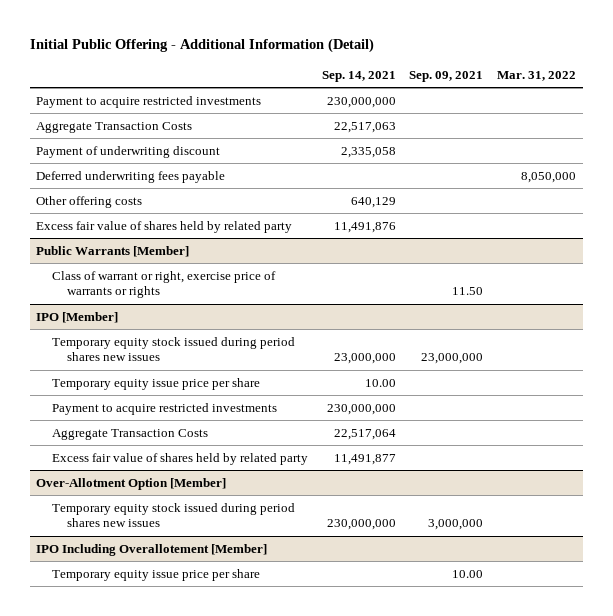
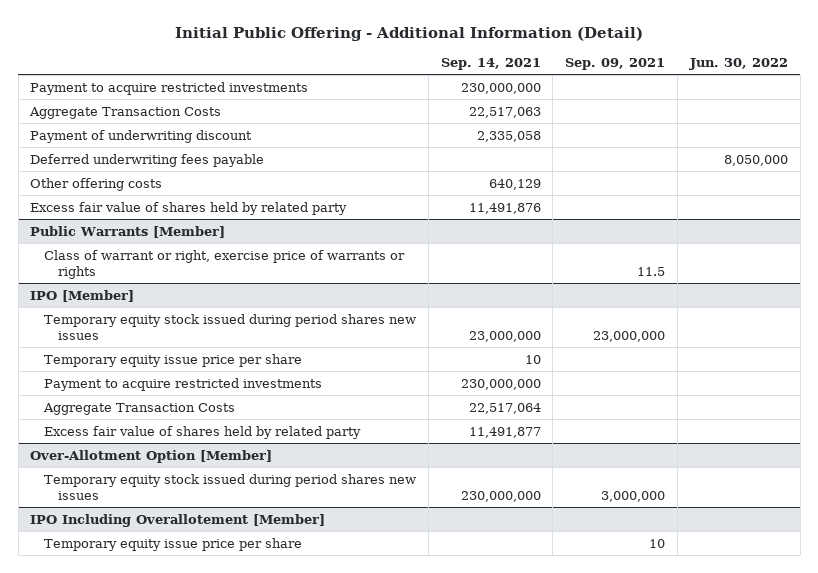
- | Sep. 14, 2021 | Sep. 09, 2021 | Mar. 31, 2022
+ | Sep. 14, 2021 | Sep. 09, 2021 | Jun. 30, 2022
@ Public Warrants [Member]
- Class of warrant or right, exercise price of warrants or rights | | 11.50 |
+ Class of warrant or right, exercise price of warrants or rights | | 11.5 |
@ IPO [Member]
- Temporary equity issue price per share | 10.00 | |
+ Temporary equity issue price per share | 10 | |
@ IPO Including Overallotement [Member]
- Temporary equity issue price per share | | 10.00 |
+ Temporary equity issue price per share | | 10 |

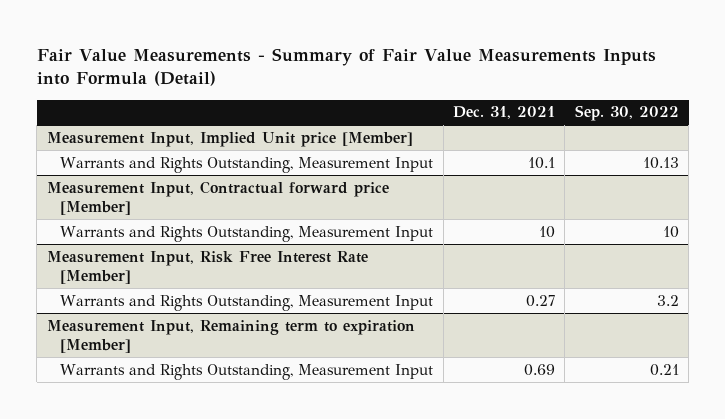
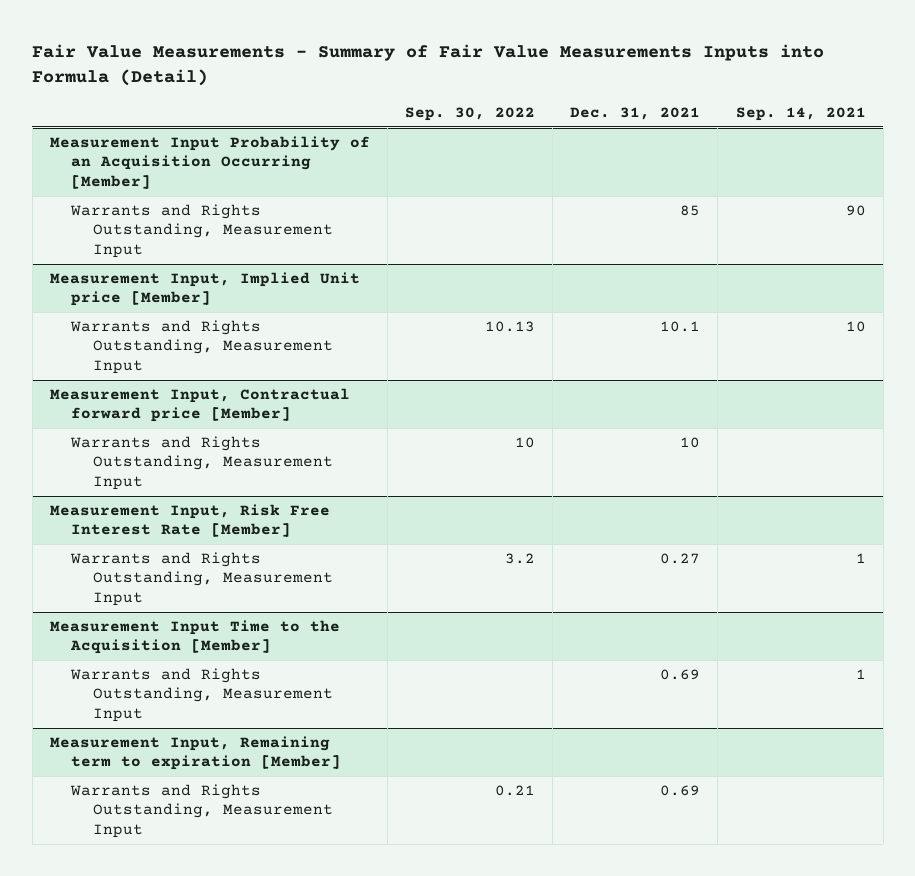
- | Dec. 31, 2021 | Sep. 30, 2022
+ | Sep. 30, 2022 | Dec. 31, 2021 | Sep. 14, 2021
+ Measurement Input Probability of an Acquisition Occurring [Member]
+ Warrants and Rights Outstanding, Measurement Input | | 85 | 90
+ Measurement Input Time to the Acquisition [Member]
+ Warrants and Rights Outstanding, Measurement Input | | 0.69 | 1

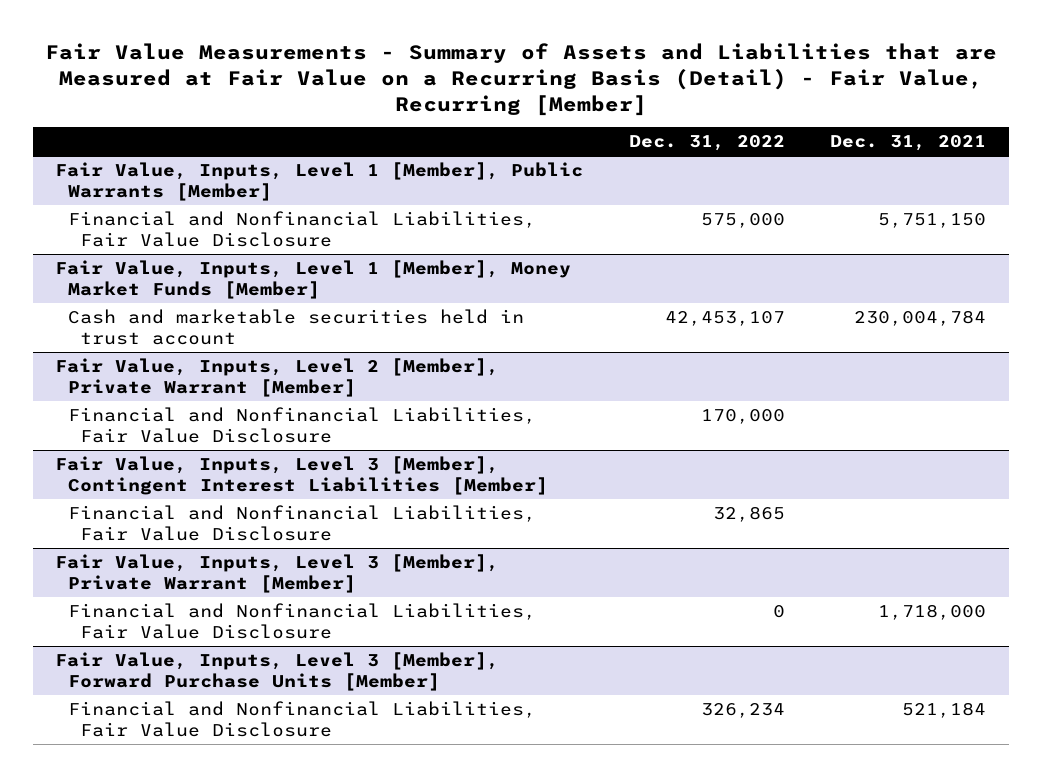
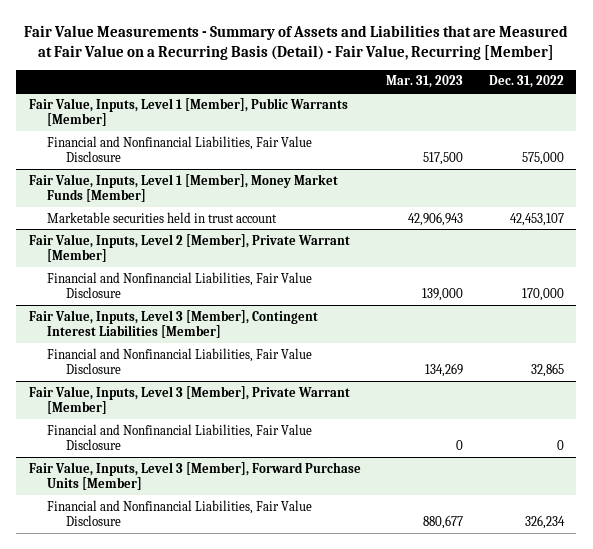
- | Dec. 31, 2022 | Dec. 31, 2021
+ | Mar. 31, 2023 | Dec. 31, 2022
@ Fair Value, Inputs, Level 1 [Member], Money Market Funds [Member]
- Cash and marketable securities held in trust account | 42,453,107 | 230,004,784
+ Marketable securities held in trust account | 42,906,943 | 42,453,107

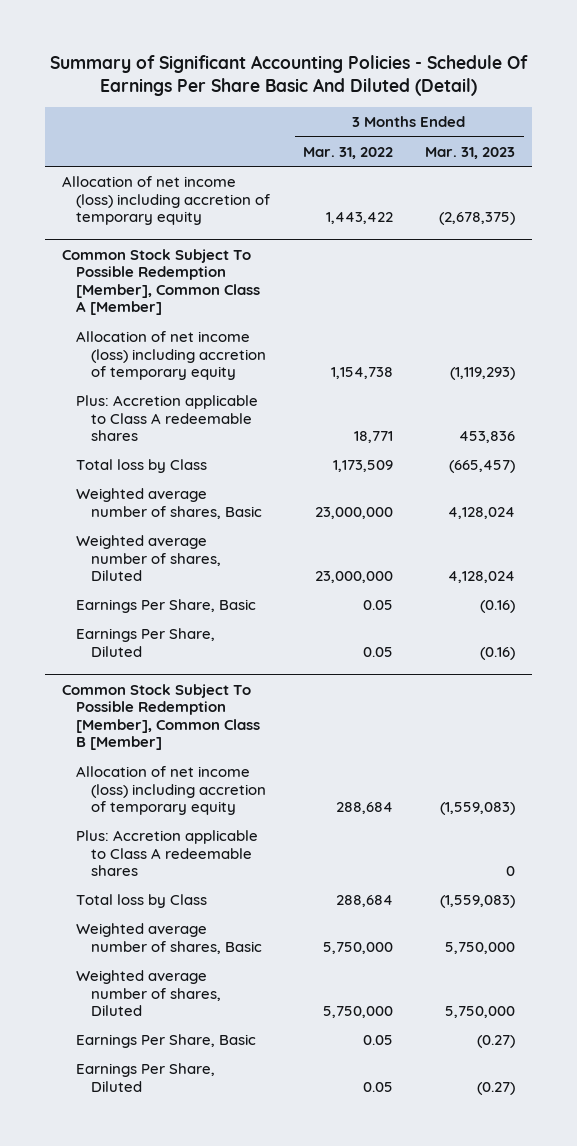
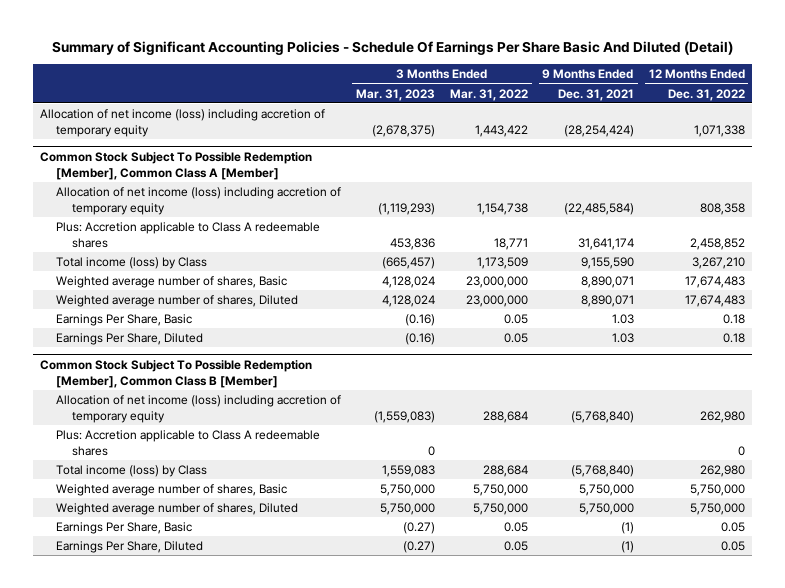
- | 3 Months Ended Mar. 31, 2022 | 3 Months Ended Mar. 31, 2023
+ | 3 Months Ended Mar. 31, 2023 | 3 Months Ended Mar. 31, 2022 | 9 Months Ended Dec. 31, 2021 | 12 Months Ended Dec. 31, 2022
@ Common Stock Subject To Possible Redemption [Member], Common Class A [Member]
- Total loss by Class | 1,173,509 | (665,457)
+ Total income (loss) by Class | (665,457) | 1,173,509 | 9,155,590 | 3,267,210
@ Common Stock Subject To Possible Redemption [Member], Common Class B [Member]
- Total loss by Class | 288,684 | (1,559,083)
+ Total income (loss) by Class | 1,559,083 | 288,684 | (5,768,840) | 262,980

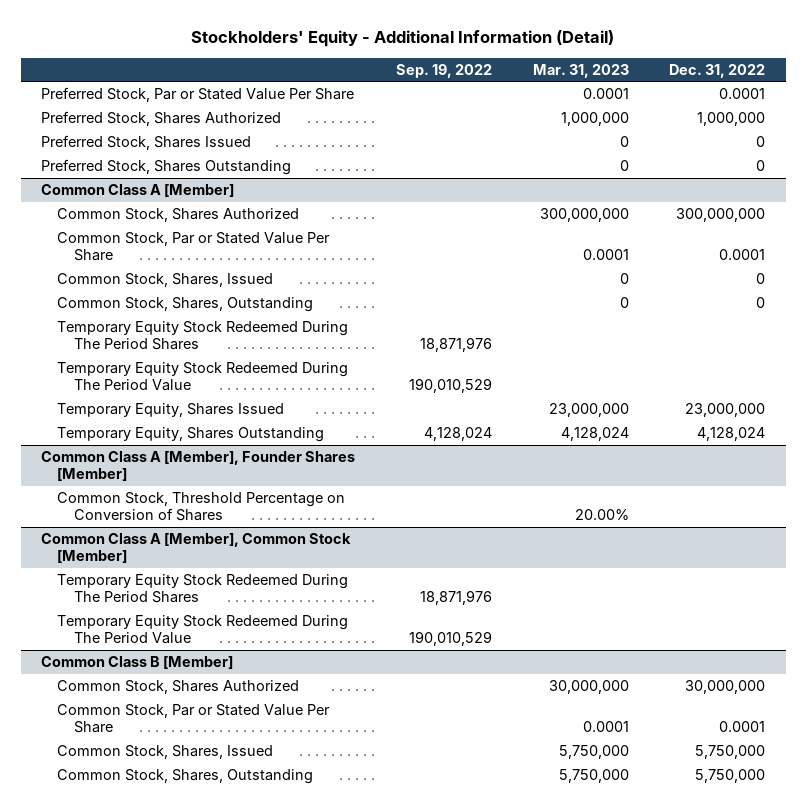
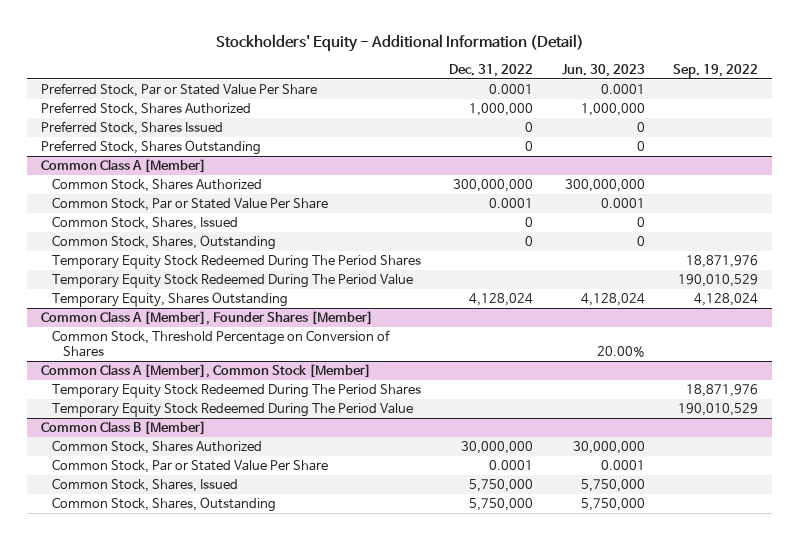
- | Sep. 19, 2022 | Mar. 31, 2023 | Dec. 31, 2022
+ | Dec. 31, 2022 | Jun. 30, 2023 | Sep. 19, 2022
@ Common Class A [Member]
- Temporary Equity, Shares Issued | | 23,000,000 | 23,000,000

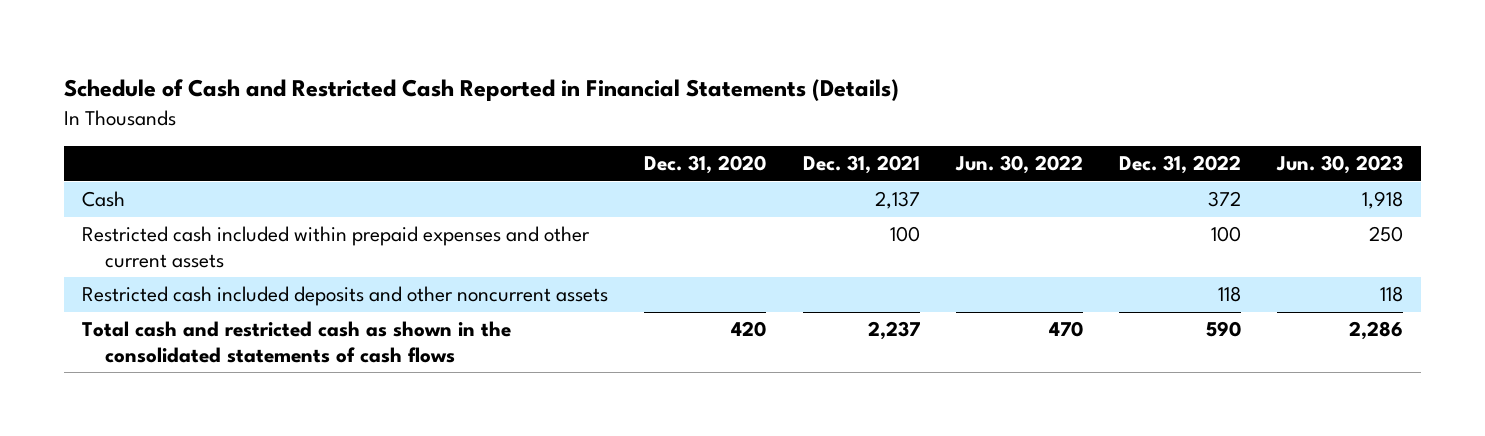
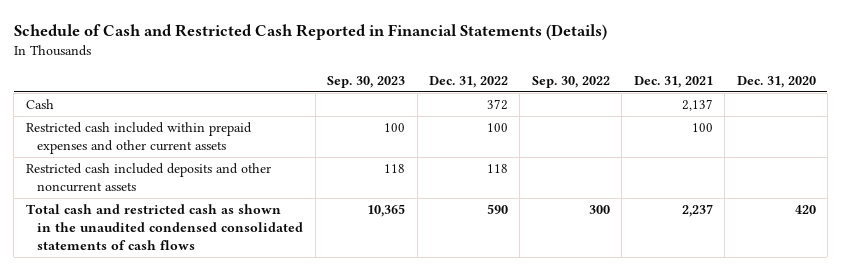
- | Dec. 31, 2020 | Dec. 31, 2021 | Jun. 30, 2022 | Dec. 31, 2022 | Jun. 30, 2023
+ | Sep. 30, 2023 | Dec. 31, 2022 | Sep. 30, 2022 | Dec. 31, 2021 | Dec. 31, 2020
- Total cash and restricted cash as shown in the consolidated statements of cash flows | 420 | 2,237 | 470 | 590 | 2,286
+ Total cash and restricted cash as shown in the unaudited condensed consolidated statements of cash flows | 10,365 | 590 | 300 | 2,237 | 420

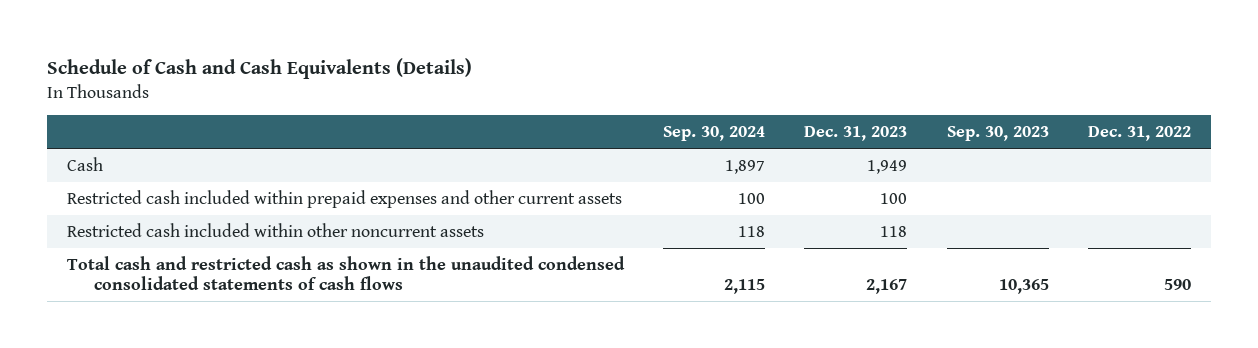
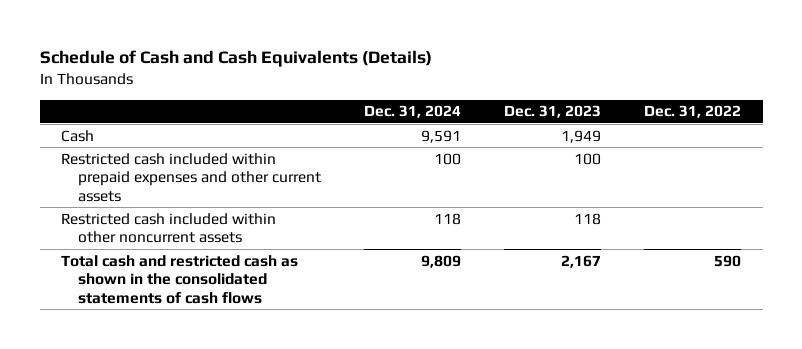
- | Sep. 30, 2024 | Dec. 31, 2023 | Sep. 30, 2023 | Dec. 31, 2022
+ | Dec. 31, 2024 | Dec. 31, 2023 | Dec. 31, 2022
- Total cash and restricted cash as shown in the unaudited condensed consolidated statements of cash flows | 2,115 | 2,167 | 10,365 | 590
+ Total cash and restricted cash as shown in the consolidated statements of cash flows | 9,809 | 2,167 | 590

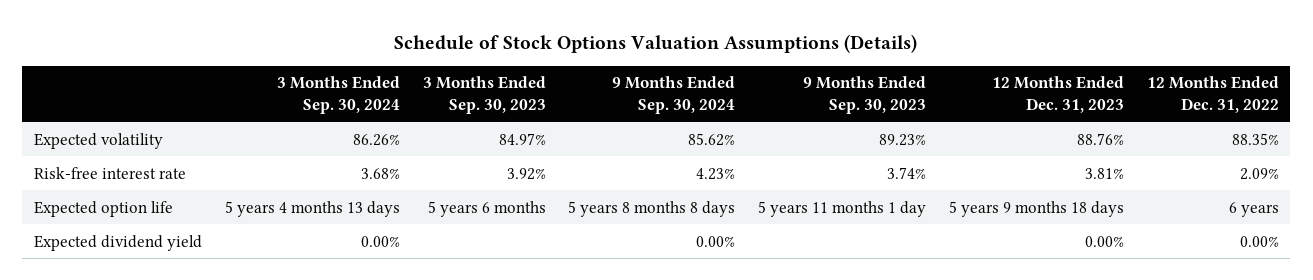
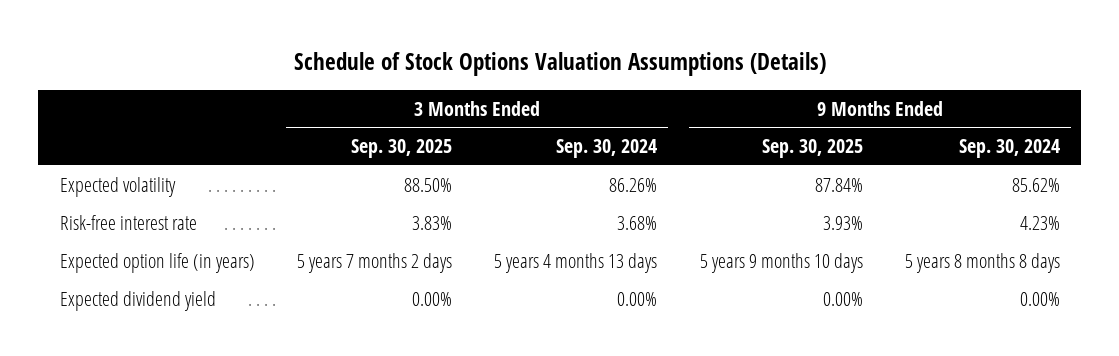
- | 3 Months Ended Sep. 30, 2024 | 3 Months Ended Sep. 30, 2023 | 9 Months Ended Sep. 30, 2024 | 9 Months Ended Sep. 30, 2023 | 12 Months Ended Dec. 31, 2023 | 12 Months Ended Dec. 31, 2022
+ | 3 Months Ended Sep. 30, 2025 | 3 Months Ended Sep. 30, 2024 | 9 Months Ended Sep. 30, 2025 | 9 Months Ended Sep. 30, 2024
- Expected option life | 5 years 4 months 13 days | 5 years 6 months | 5 years 8 months 8 days | 5 years 11 months 1 day | 5 years 9 months 18 days | 6 years
+ Expected option life (in years) | 5 years 7 months 2 days | 5 years 4 months 13 days | 5 years 9 months 10 days | 5 years 8 months 8 days

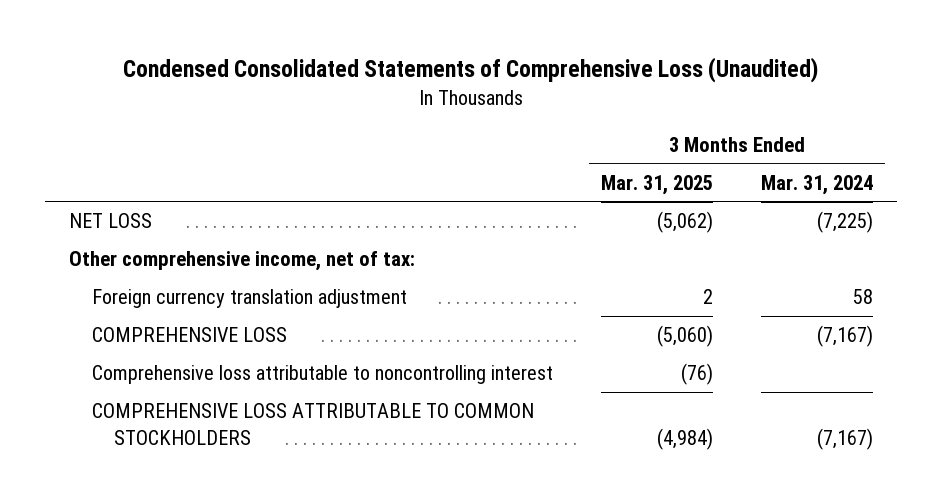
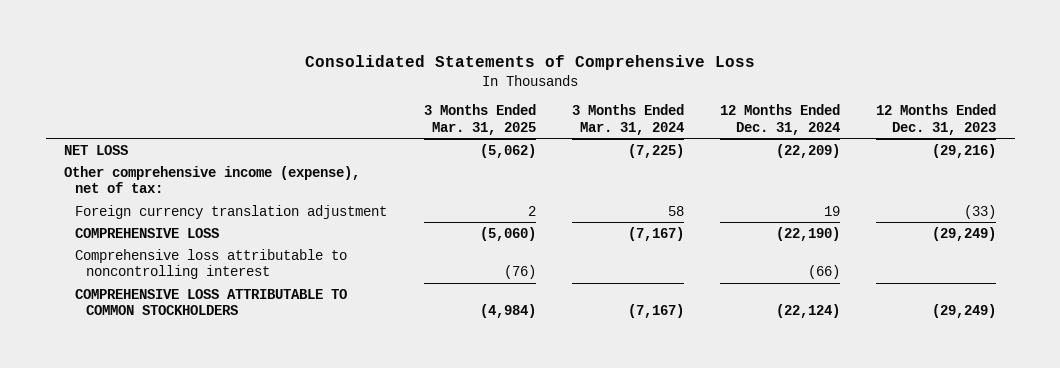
- Condensed Consolidated Statements of Comprehensive Loss (Unaudited)
+ Consolidated Statements of Comprehensive Loss
- | 3 Months Ended Mar. 31, 2025 | 3 Months Ended Mar. 31, 2024
+ | 3 Months Ended Mar. 31, 2025 | 3 Months Ended Mar. 31, 2024 | 12 Months Ended Dec. 31, 2024 | 12 Months Ended Dec. 31, 2023
- Other comprehensive income, net of tax:
+ Other comprehensive income (expense), net of tax:

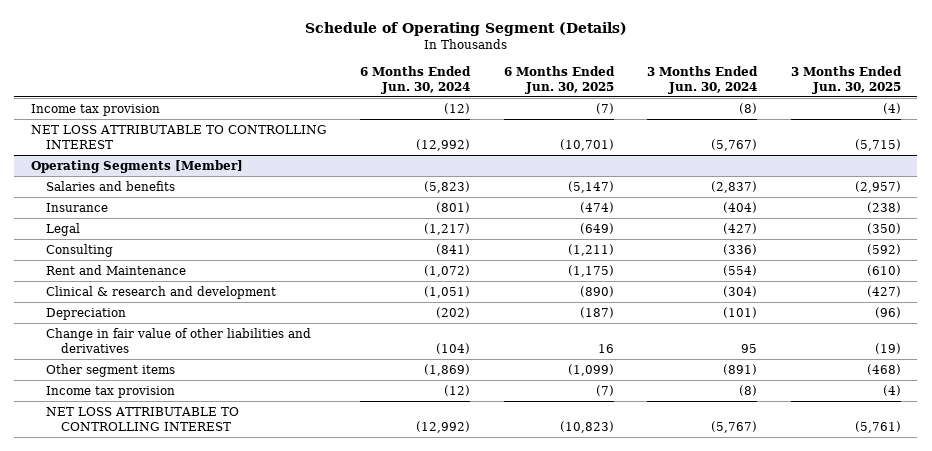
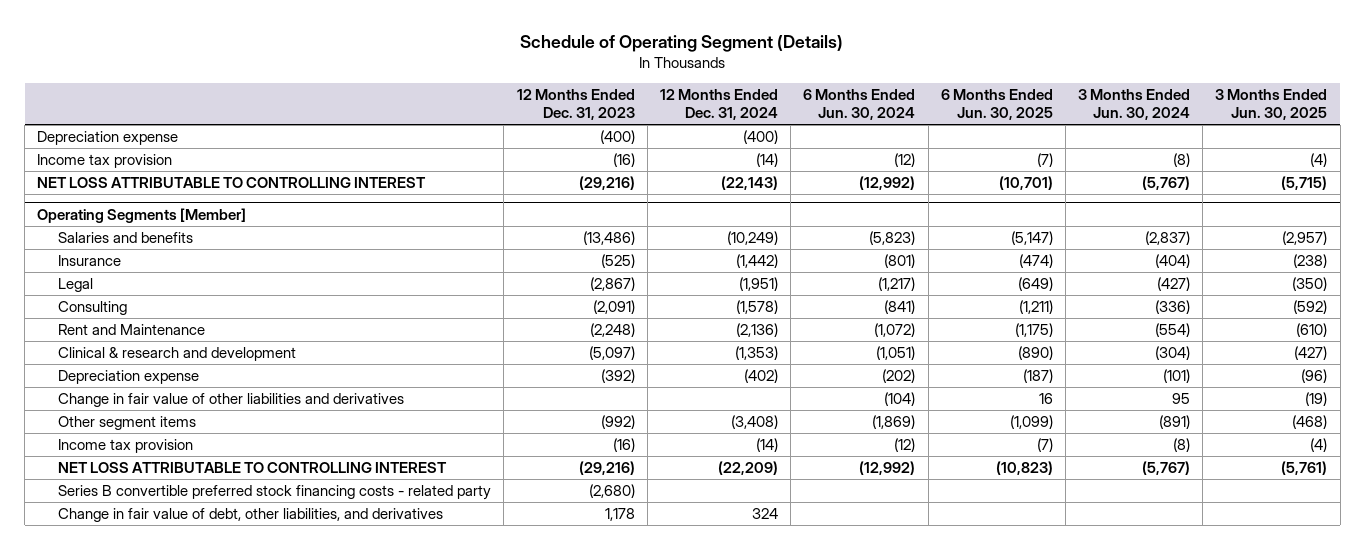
- | 6 Months Ended Jun. 30, 2024 | 6 Months Ended Jun. 30, 2025 | 3 Months Ended Jun. 30, 2024 | 3 Months Ended Jun. 30, 2025
+ | 12 Months Ended Dec. 31, 2023 | 12 Months Ended Dec. 31, 2024 | 6 Months Ended Jun. 30, 2024 | 6 Months Ended Jun. 30, 2025 | 3 Months Ended Jun. 30, 2024 | 3 Months Ended Jun. 30, 2025
+ Depreciation expense | (400) | (400) | | | |
@ Operating Segments [Member]
- Depreciation | (202) | (187) | (101) | (96)
+ Depreciation expense | (392) | (402) | (202) | (187) | (101) | (96)
+ Series B convertible preferred stock financing costs - related party | (2,680) | | | | |
+ Change in fair value of debt, other liabilities, and derivatives | 1,178 | 324 | | | |

